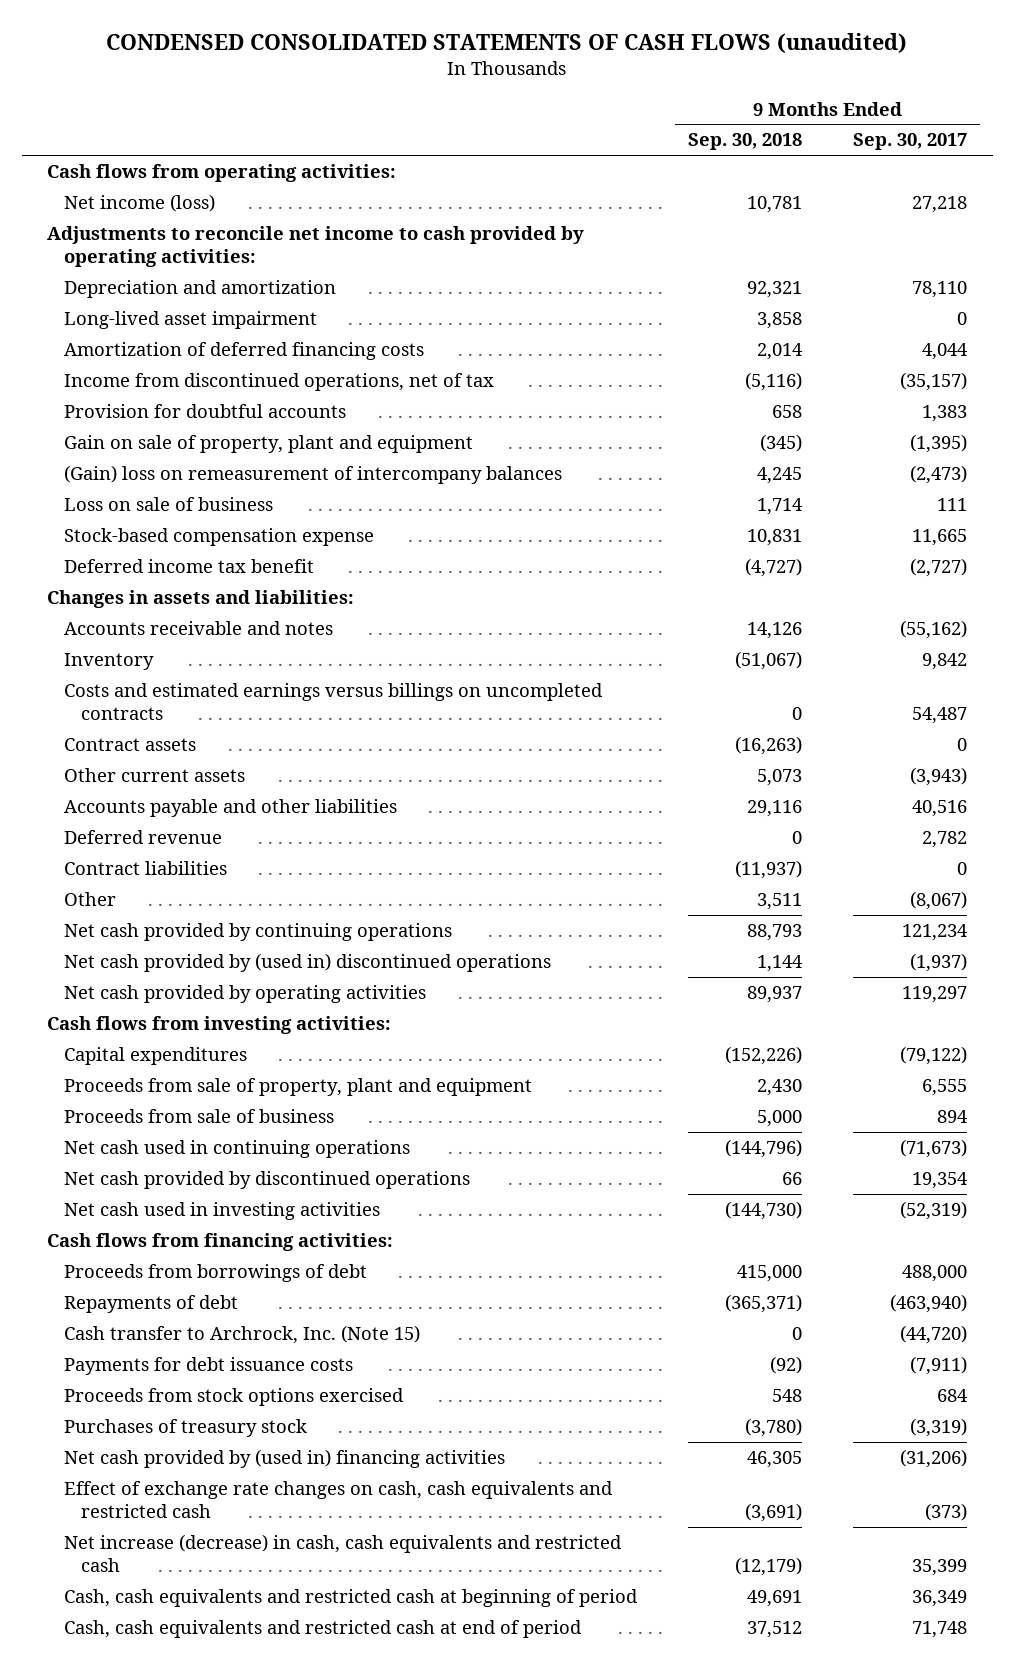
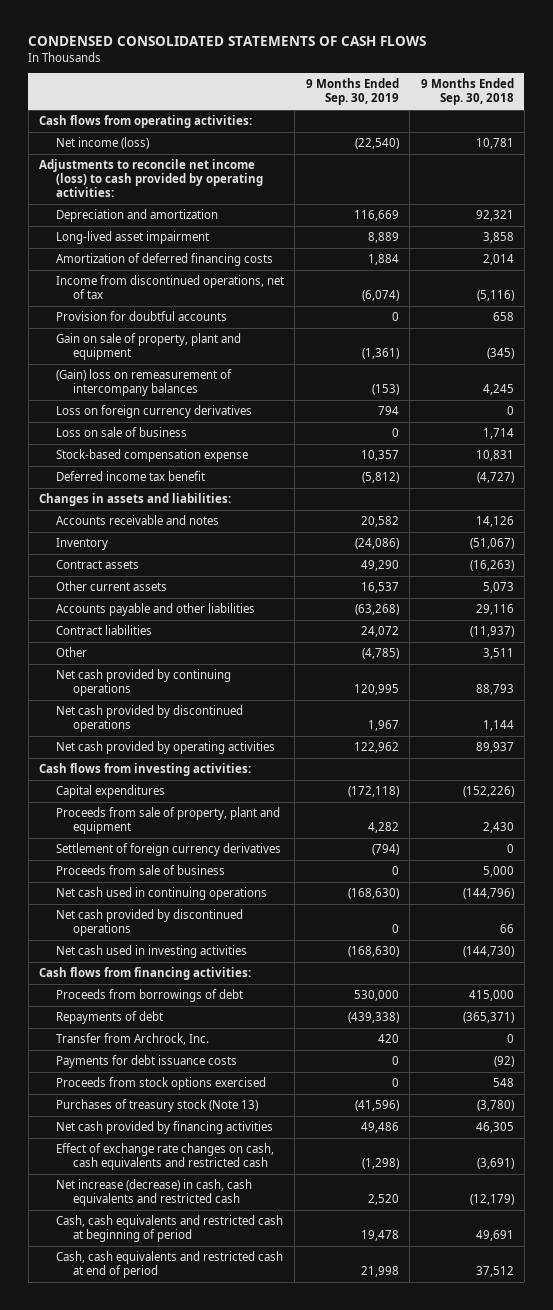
- CONDENSED CONSOLIDATED STATEMENTS OF CASH FLOWS (unaudited)
+ CONDENSED CONSOLIDATED STATEMENTS OF CASH FLOWS
- | 9 Months Ended Sep. 30, 2018 | 9 Months Ended Sep. 30, 2017
+ | 9 Months Ended Sep. 30, 2019 | 9 Months Ended Sep. 30, 2018
- Adjustments to reconcile net income to cash provided by operating activities:
+ Adjustments to reconcile net income (loss) to cash provided by operating activities:
+ Loss on foreign currency derivatives | 794 | 0
- Costs and estimated earnings versus billings on uncompleted contracts | 0 | 54,487
- Deferred revenue | 0 | 2,782
- Net cash provided by (used in) discontinued operations | 1,144 | (1,937)
+ Net cash provided by discontinued operations | 1,967 | 1,144
+ Settlement of foreign currency derivatives | (794) | 0
- Cash transfer to Archrock, Inc. (Note 15) | 0 | (44,720)
+ Transfer from Archrock, Inc. | 420 | 0
- Purchases of treasury stock | (3,780) | (3,319)
- Net cash provided by (used in) financing activities | 46,305 | (31,206)
+ Purchases of treasury stock (Note 13) | (41,596) | (3,780)
+ Net cash provided by financing activities | 49,486 | 46,305

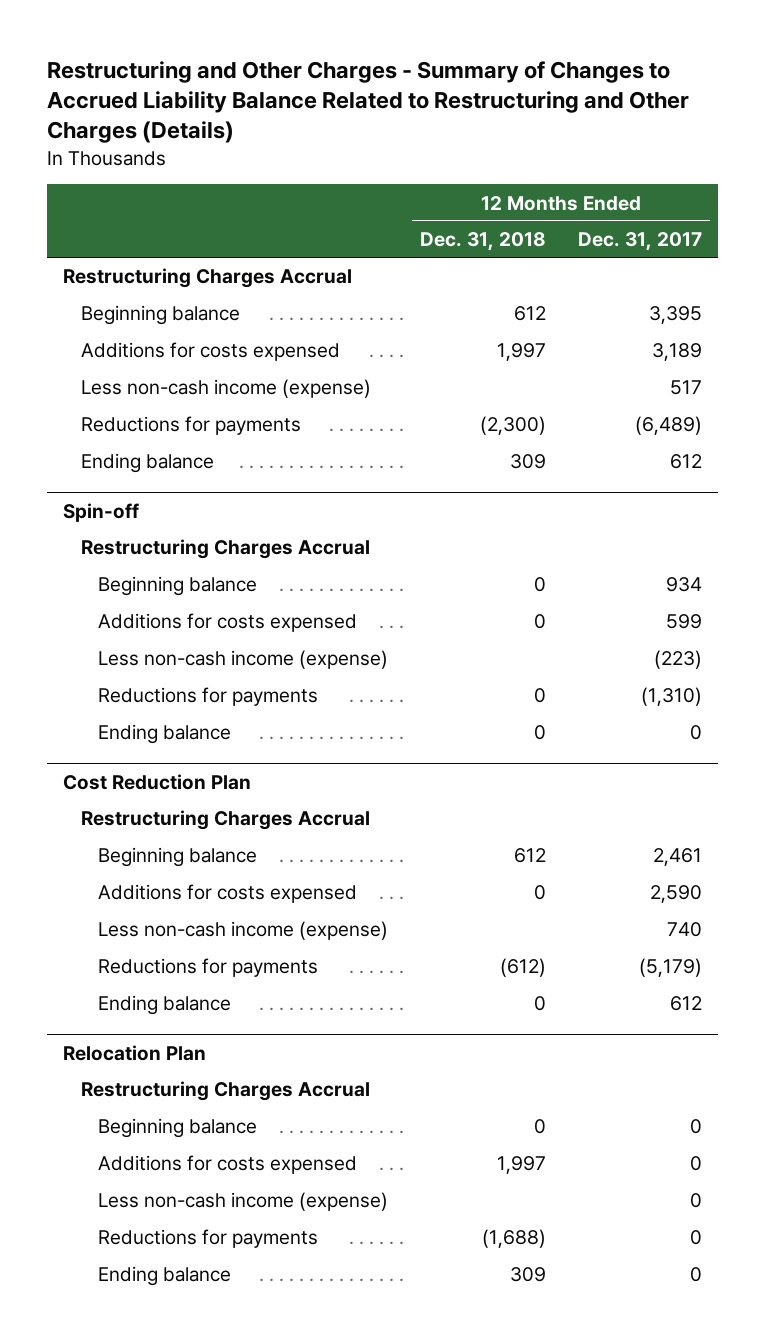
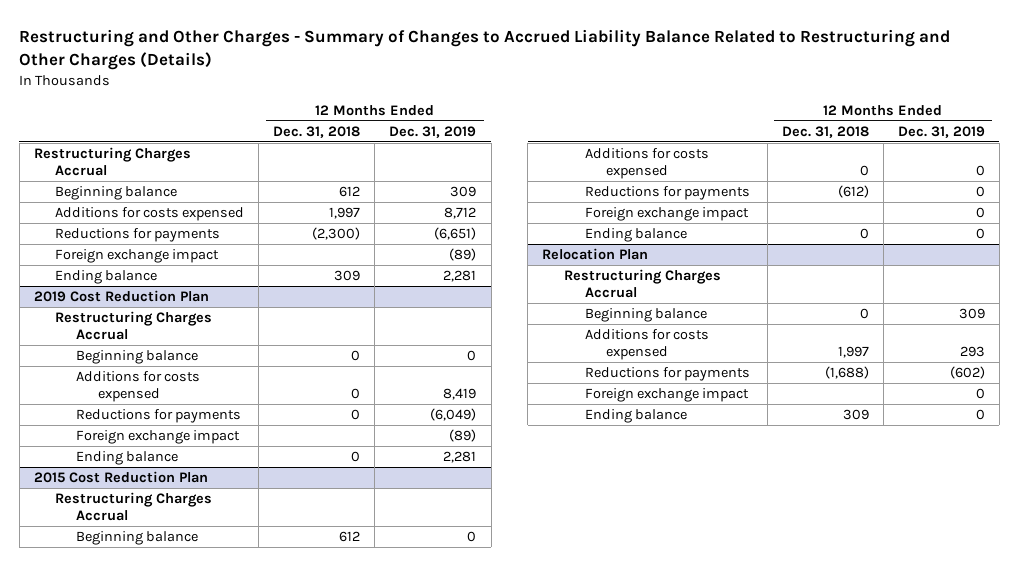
- | 12 Months Ended Dec. 31, 2018 | 12 Months Ended Dec. 31, 2017
+ | 12 Months Ended Dec. 31, 2018 | 12 Months Ended Dec. 31, 2019
- Less non-cash income (expense) | | 517
+ Foreign exchange impact | | (89)
- Spin-off
+ 2019 Cost Reduction Plan
- Less non-cash income (expense) | | (223)
+ Foreign exchange impact | | (89)
- Cost Reduction Plan
+ 2015 Cost Reduction Plan
- Less non-cash income (expense) | | 740
+ Foreign exchange impact | | 0
@ Relocation Plan
- Less non-cash income (expense) | | 0
+ Foreign exchange impact | | 0

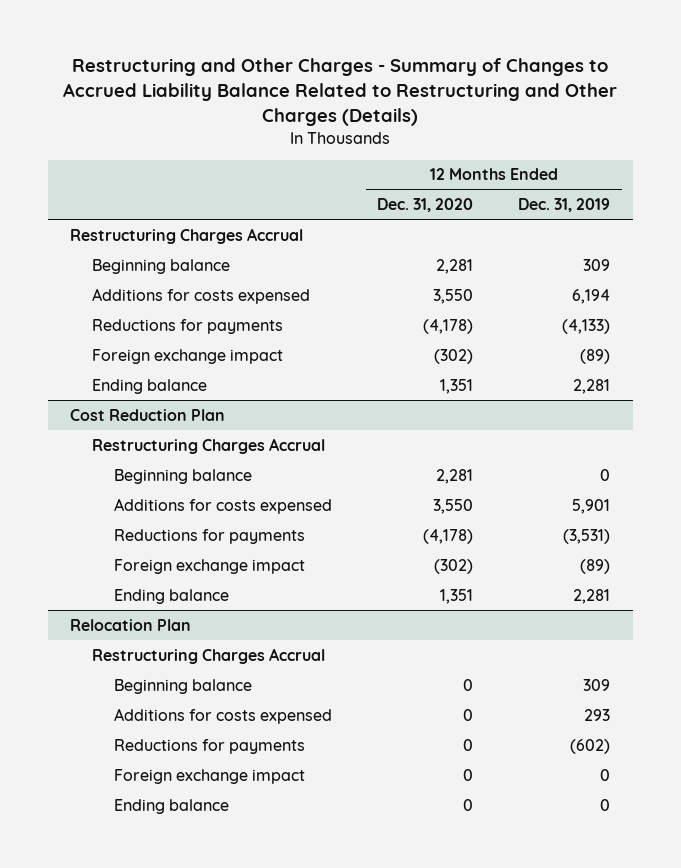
- | 12 Months Ended Dec. 31, 2018 | 12 Months Ended Dec. 31, 2019
+ | 12 Months Ended Dec. 31, 2020 | 12 Months Ended Dec. 31, 2019
- Additions for costs expensed | 1,997 | 8,712
- Reductions for payments | (2,300) | (6,651)
+ Additions for costs expensed | 3,550 | 6,194
+ Reductions for payments | (4,178) | (4,133)
- 2019 Cost Reduction Plan
+ Cost Reduction Plan
- Additions for costs expensed | 0 | 8,419
- Reductions for payments | 0 | (6,049)
+ Additions for costs expensed | 3,550 | 5,901
+ Reductions for payments | (4,178) | (3,531)
- 2015 Cost Reduction Plan
- Restructuring Charges Accrual
- Beginning balance | 612 | 0
- Additions for costs expensed | 0 | 0
- Reductions for payments | (612) | 0
- Foreign exchange impact | | 0
- Ending balance | 0 | 0

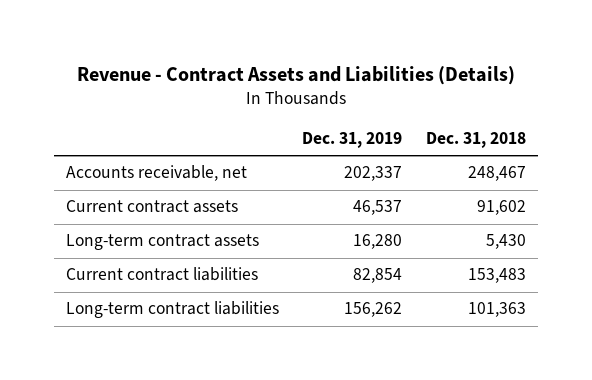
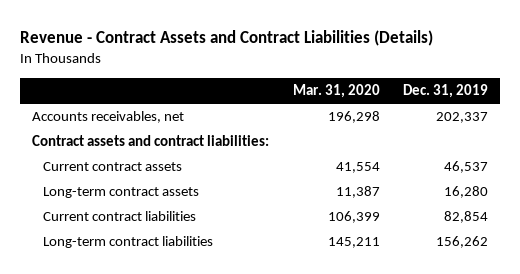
- Revenue - Contract Assets and Liabilities (Details)
+ Revenue - Contract Assets and Contract Liabilities (Details)
- | Dec. 31, 2019 | Dec. 31, 2018
+ | Mar. 31, 2020 | Dec. 31, 2019
- Accounts receivable, net | 202,337 | 248,467
+ Accounts receivables, net | 196,298 | 202,337
+ Contract assets and contract liabilities:

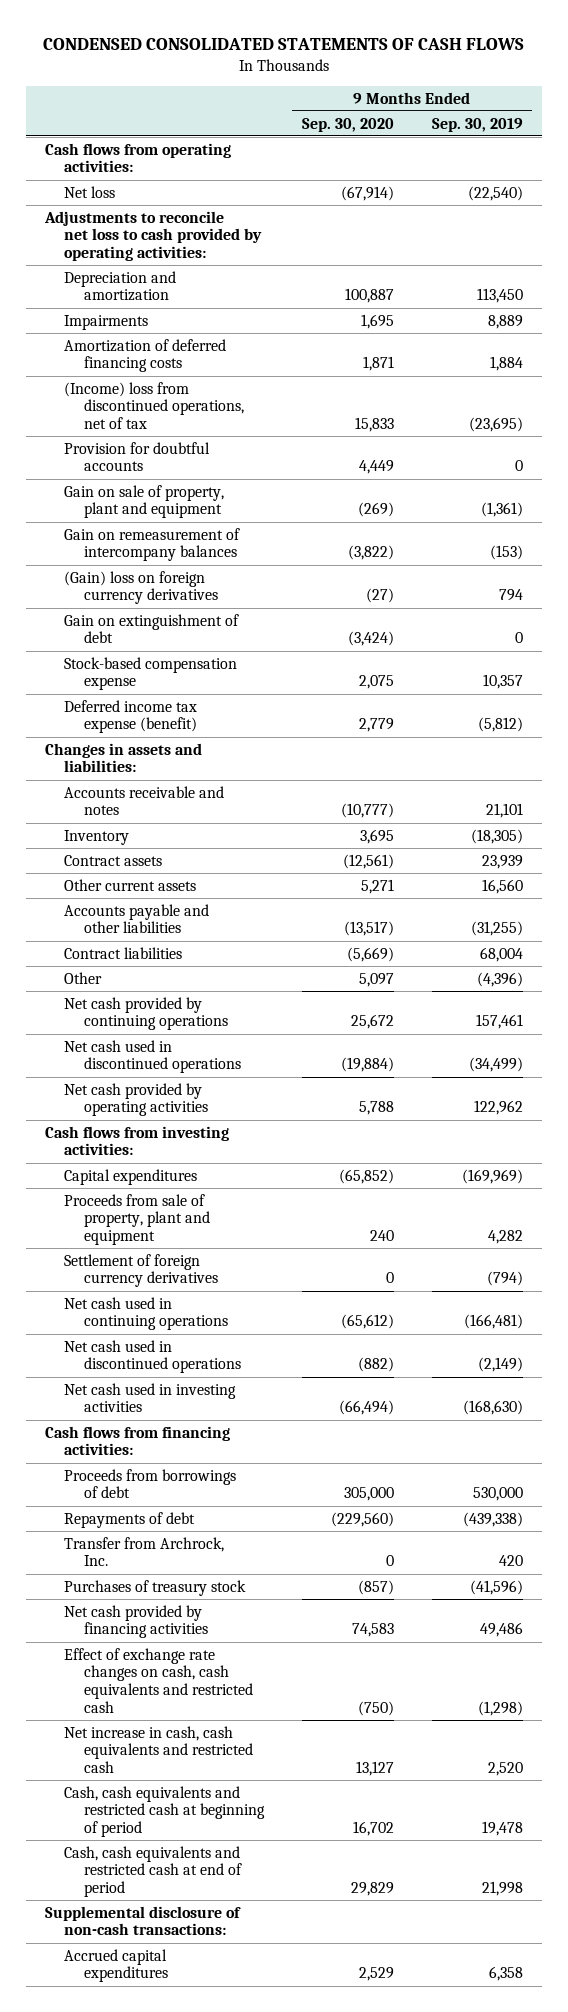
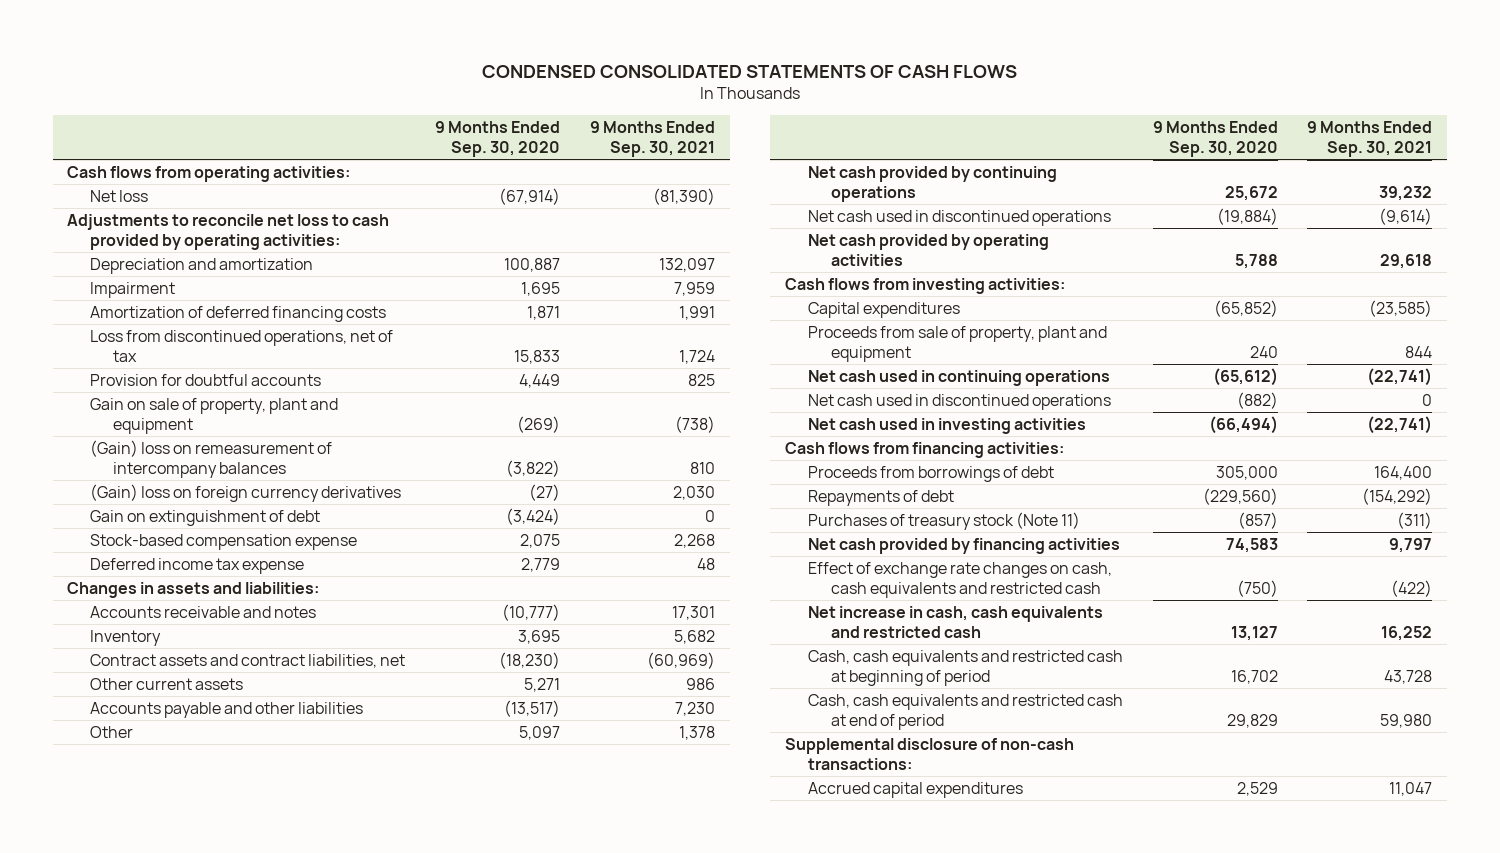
- | 9 Months Ended Sep. 30, 2020 | 9 Months Ended Sep. 30, 2019
+ | 9 Months Ended Sep. 30, 2020 | 9 Months Ended Sep. 30, 2021
- Impairments | 1,695 | 8,889
+ Impairment | 1,695 | 7,959
- (Income) loss from discontinued operations, net of tax | 15,833 | (23,695)
+ Loss from discontinued operations, net of tax | 15,833 | 1,724
- Gain on remeasurement of intercompany balances | (3,822) | (153)
+ (Gain) loss on remeasurement of intercompany balances | (3,822) | 810
- Deferred income tax expense (benefit) | 2,779 | (5,812)
+ Deferred income tax expense | 2,779 | 48
- Contract assets | (12,561) | 23,939
+ Contract assets and contract liabilities, net | (18,230) | (60,969)
- Contract liabilities | (5,669) | 68,004
- Settlement of foreign currency derivatives | 0 | (794)
- Transfer from Archrock, Inc. | 0 | 420
- Purchases of treasury stock | (857) | (41,596)
+ Purchases of treasury stock (Note 11) | (857) | (311)

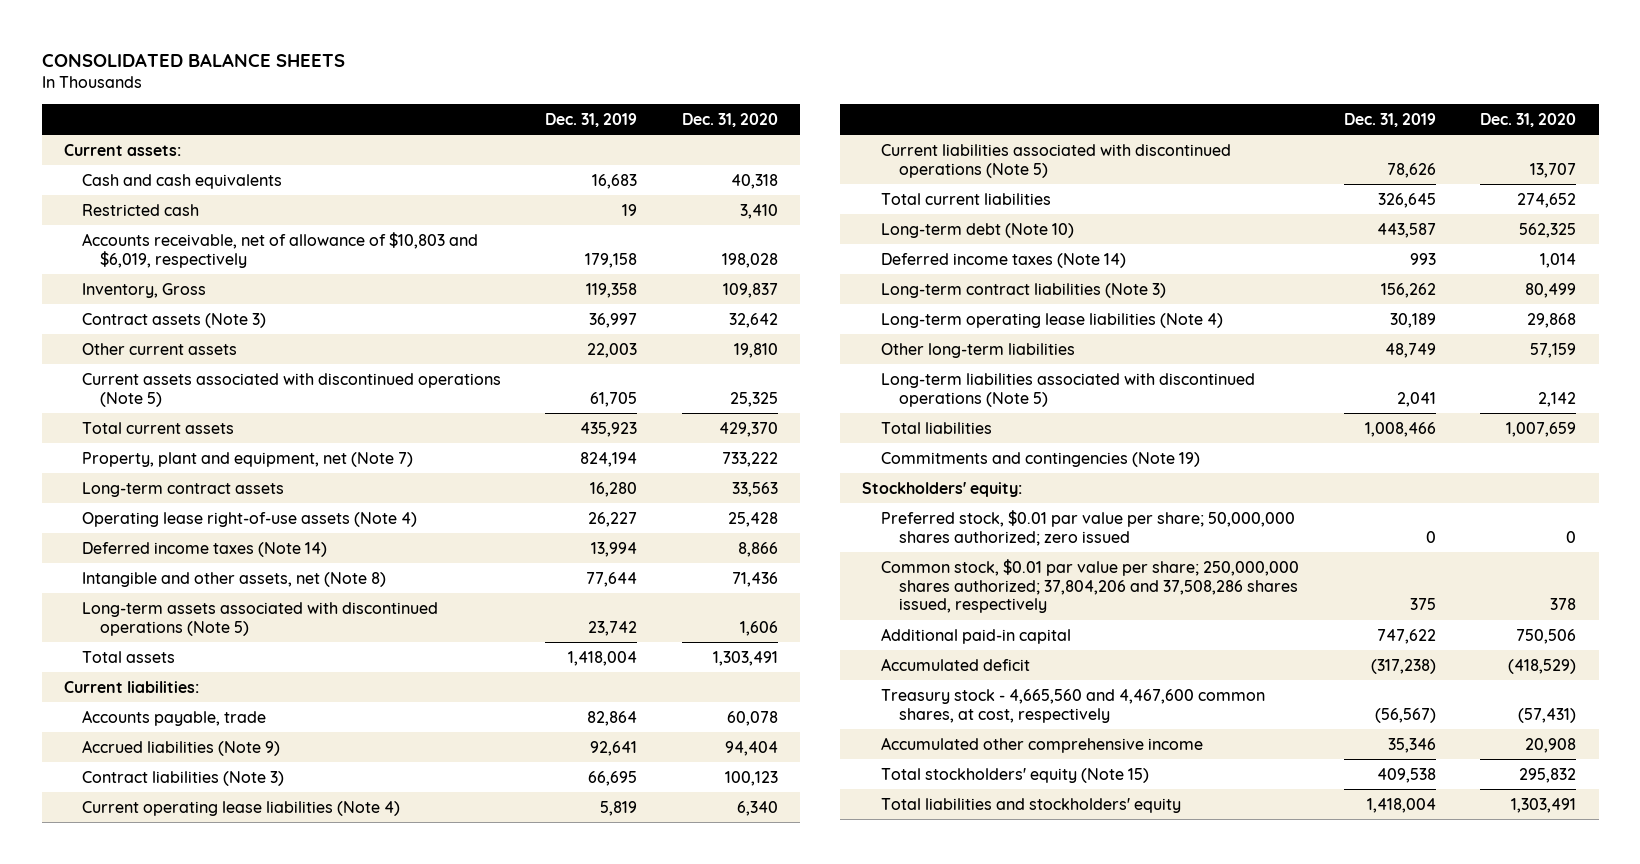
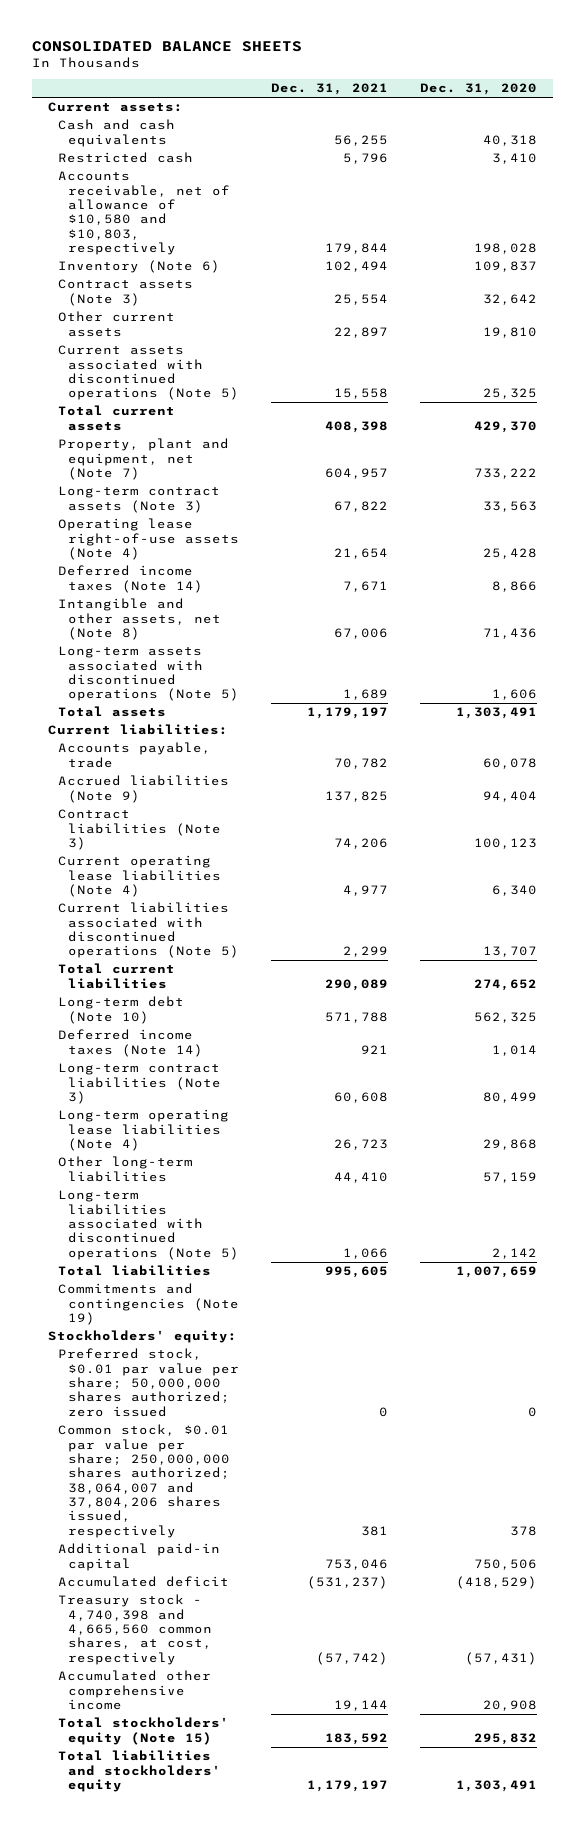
- | Dec. 31, 2019 | Dec. 31, 2020
+ | Dec. 31, 2021 | Dec. 31, 2020
- Accounts receivable, net of allowance of $10,803 and $6,019, respectively | 179,158 | 198,028
- Inventory, Gross | 119,358 | 109,837
+ Accounts receivable, net of allowance of $10,580 and $10,803, respectively | 179,844 | 198,028
+ Inventory (Note 6) | 102,494 | 109,837
- Long-term contract assets | 16,280 | 33,563
+ Long-term contract assets (Note 3) | 67,822 | 33,563
- Common stock, $0.01 par value per share; 250,000,000 shares authorized; 37,804,206 and 37,508,286 shares issued, respectively | 375 | 378
+ Common stock, $0.01 par value per share; 250,000,000 shares authorized; 38,064,007 and 37,804,206 shares issued, respectively | 381 | 378
- Treasury stock - 4,665,560 and 4,467,600 common shares, at cost, respectively | (56,567) | (57,431)
+ Treasury stock - 4,740,398 and 4,665,560 common shares, at cost, respectively | (57,742) | (57,431)

